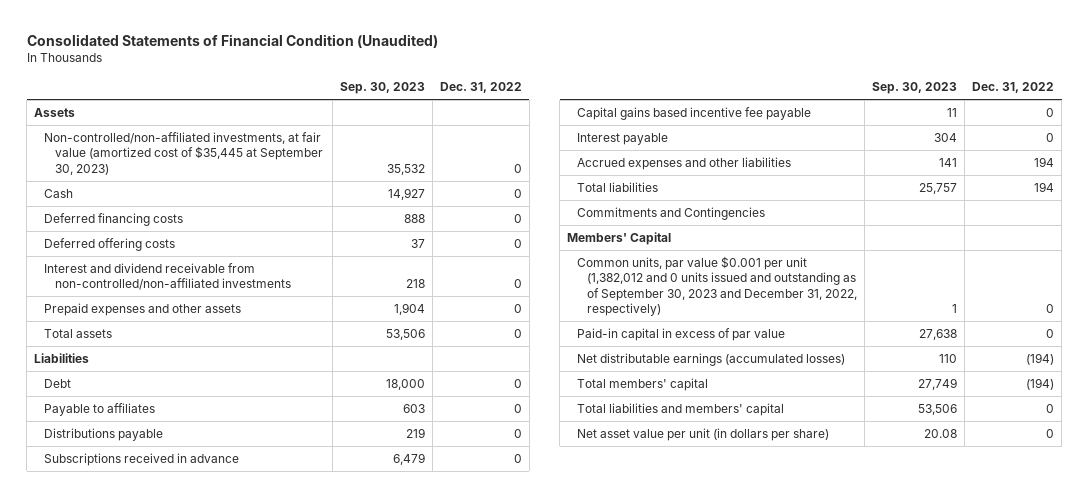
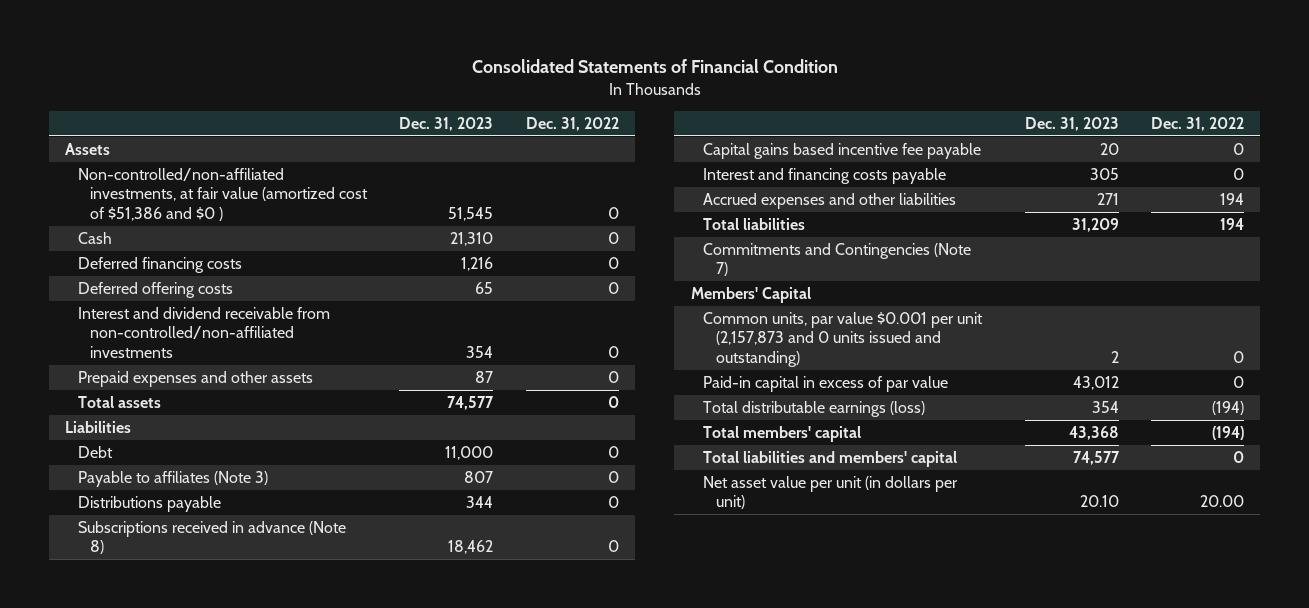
- Consolidated Statements of Financial Condition (Unaudited)
+ Consolidated Statements of Financial Condition
- | Sep. 30, 2023 | Dec. 31, 2022
+ | Dec. 31, 2023 | Dec. 31, 2022
- Non-controlled/non-affiliated investments, at fair value (amortized cost of $35,445 at September 30, 2023) | 35,532 | 0
+ Non-controlled/non-affiliated investments, at fair value (amortized cost of $51,386 and $0 ) | 51,545 | 0
- Payable to affiliates | 603 | 0
+ Payable to affiliates (Note 3) | 807 | 0
- Subscriptions received in advance | 6,479 | 0
+ Subscriptions received in advance (Note 8) | 18,462 | 0
- Interest payable | 304 | 0
+ Interest and financing costs payable | 305 | 0
- Commitments and Contingencies
+ Commitments and Contingencies (Note 7)
- Common units, par value $0.001 per unit (1,382,012 and 0 units issued and outstanding as of September 30, 2023 and December 31, 2022, respectively) | 1 | 0
+ Common units, par value $0.001 per unit (2,157,873 and 0 units issued and outstanding) | 2 | 0
- Net distributable earnings (accumulated losses) | 110 | (194)
+ Total distributable earnings (loss) | 354 | (194)
- Net asset value per unit (in dollars per share) | 20.08 | 0
+ Net asset value per unit (in dollars per unit) | 20.10 | 20.00

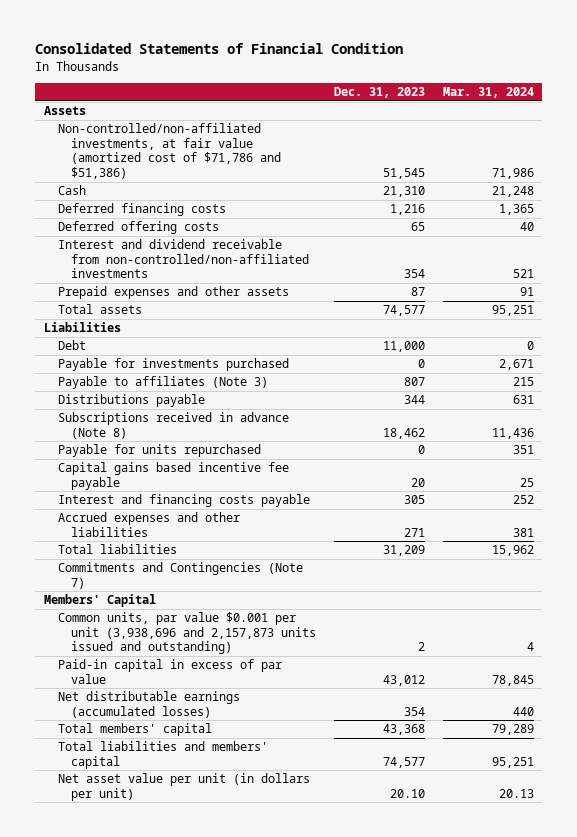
- | Dec. 31, 2023 | Dec. 31, 2022
+ | Dec. 31, 2023 | Mar. 31, 2024
- Non-controlled/non-affiliated investments, at fair value (amortized cost of $51,386 and $0 ) | 51,545 | 0
+ Non-controlled/non-affiliated investments, at fair value (amortized cost of $71,786 and $51,386) | 51,545 | 71,986
+ Payable for investments purchased | 0 | 2,671
+ Payable for units repurchased | 0 | 351
- Common units, par value $0.001 per unit (2,157,873 and 0 units issued and outstanding) | 2 | 0
+ Common units, par value $0.001 per unit (3,938,696 and 2,157,873 units issued and outstanding) | 2 | 4
- Total distributable earnings (loss) | 354 | (194)
+ Net distributable earnings (accumulated losses) | 354 | 440

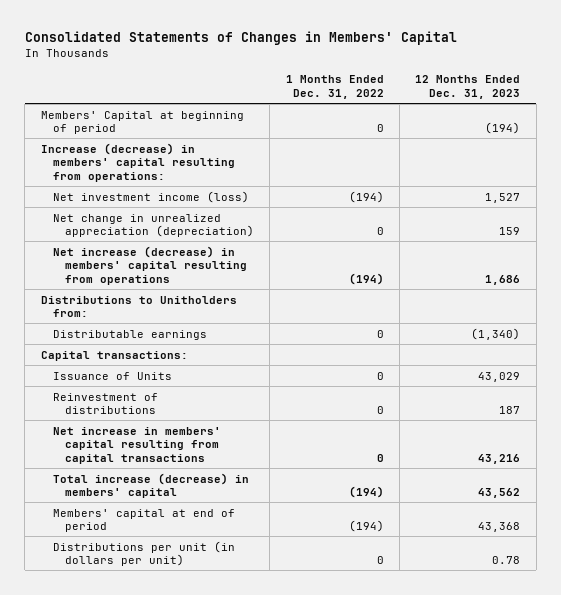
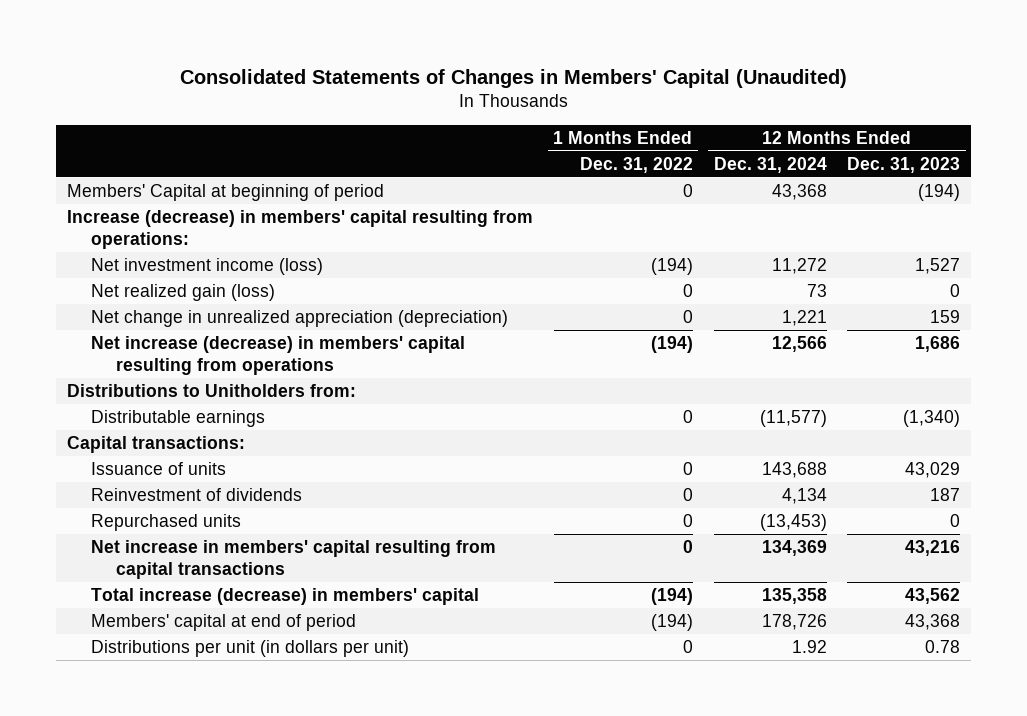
- Consolidated Statements of Changes in Members' Capital
+ Consolidated Statements of Changes in Members' Capital (Unaudited)
- | 1 Months Ended Dec. 31, 2022 | 12 Months Ended Dec. 31, 2023
+ | 1 Months Ended Dec. 31, 2022 | 12 Months Ended Dec. 31, 2024 | 12 Months Ended Dec. 31, 2023
+ Net realized gain (loss) | 0 | 73 | 0
- Issuance of Units | 0 | 43,029
- Reinvestment of distributions | 0 | 187
+ Issuance of units | 0 | 143,688 | 43,029
+ Reinvestment of dividends | 0 | 4,134 | 187
+ Repurchased units | 0 | (13,453) | 0

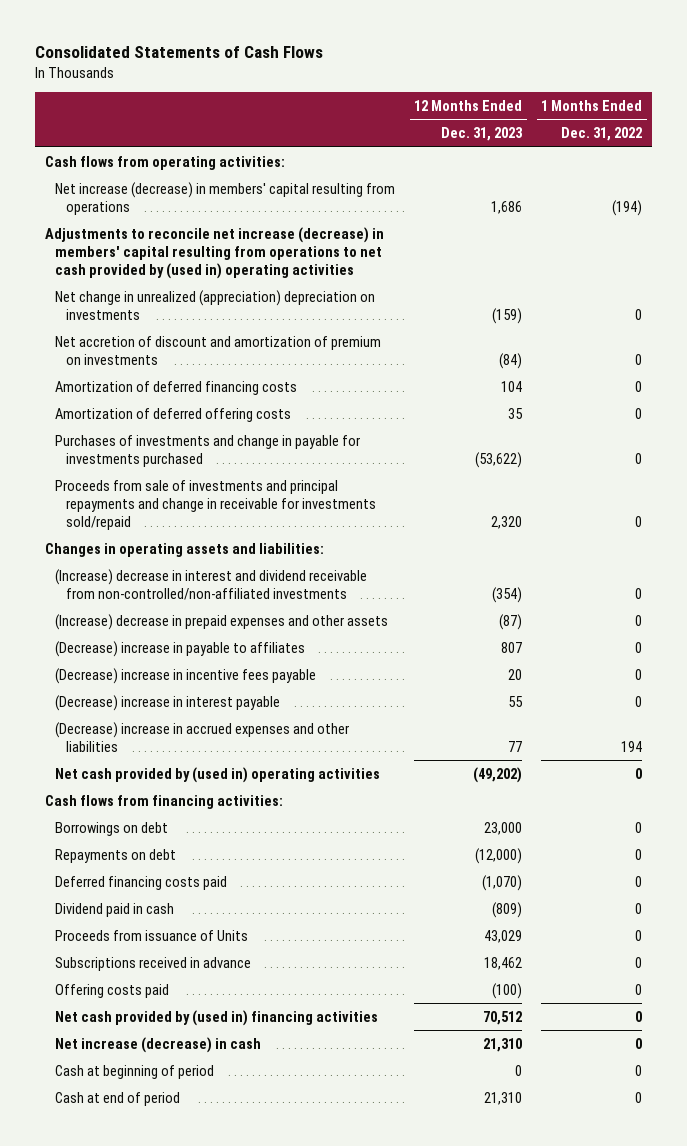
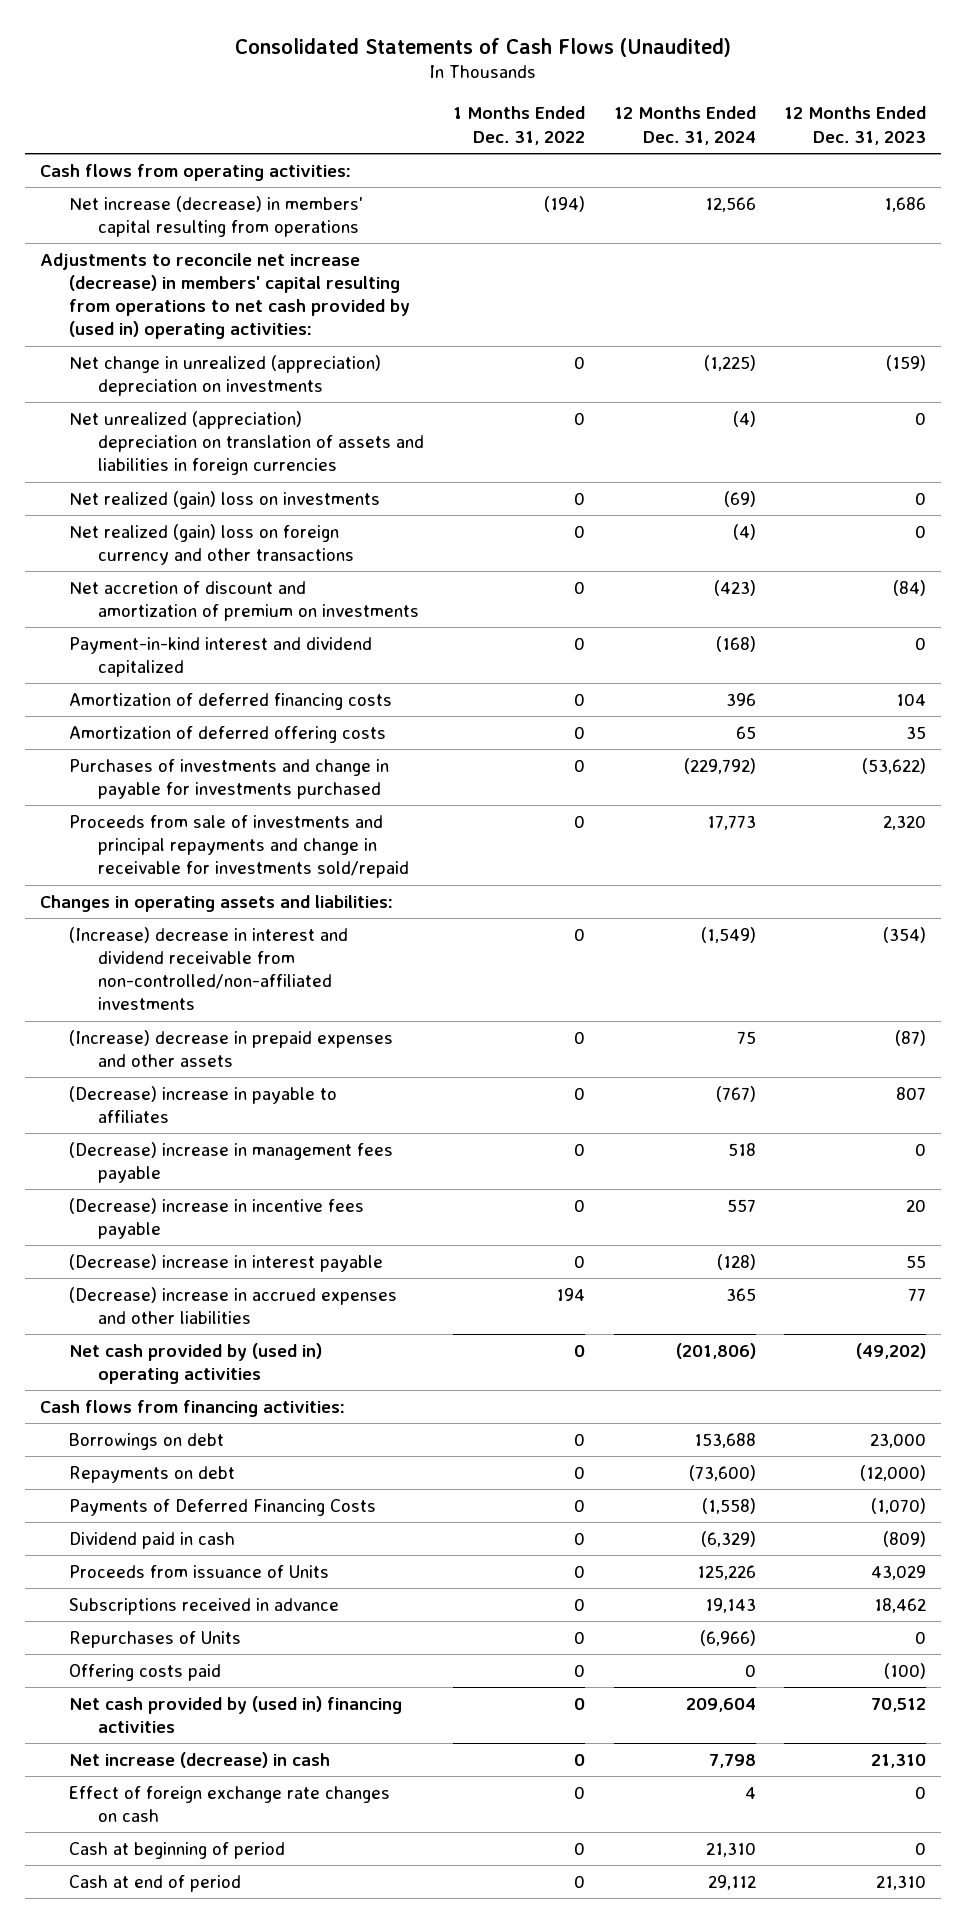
- Consolidated Statements of Cash Flows
+ Consolidated Statements of Cash Flows (Unaudited)
- | 12 Months Ended Dec. 31, 2023 | 1 Months Ended Dec. 31, 2022
+ | 1 Months Ended Dec. 31, 2022 | 12 Months Ended Dec. 31, 2024 | 12 Months Ended Dec. 31, 2023
- Adjustments to reconcile net increase (decrease) in members' capital resulting from operations to net cash provided by (used in) operating activities
+ Adjustments to reconcile net increase (decrease) in members' capital resulting from operations to net cash provided by (used in) operating activities:
+ Net unrealized (appreciation) depreciation on translation of assets and liabilities in foreign currencies | 0 | (4) | 0
+ Net realized (gain) loss on investments | 0 | (69) | 0
+ Net realized (gain) loss on foreign currency and other transactions | 0 | (4) | 0
+ Payment-in-kind interest and dividend capitalized | 0 | (168) | 0
+ (Decrease) increase in management fees payable | 0 | 518 | 0
- Deferred financing costs paid | (1,070) | 0
+ Payments of Deferred Financing Costs | 0 | (1,558) | (1,070)
+ Repurchases of Units | 0 | (6,966) | 0
+ Effect of foreign exchange rate changes on cash | 0 | 4 | 0

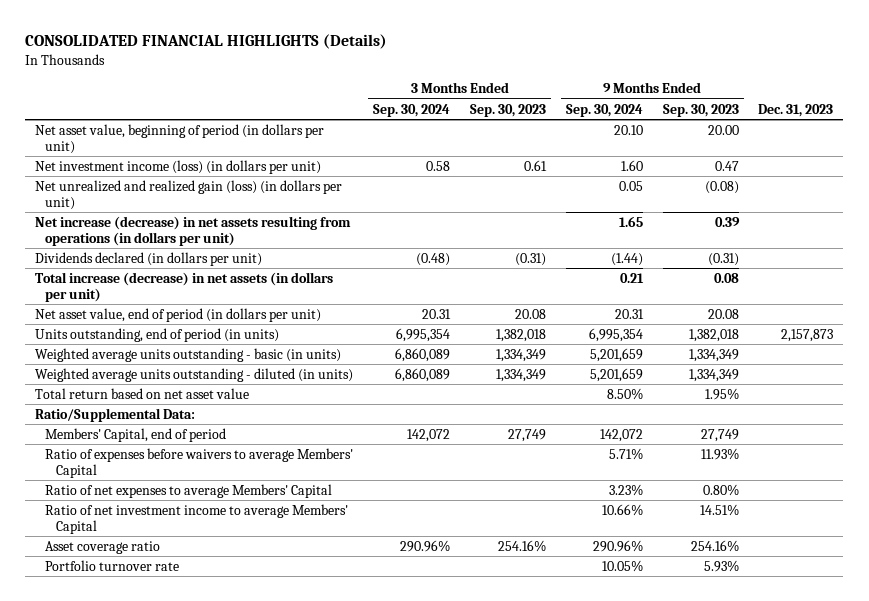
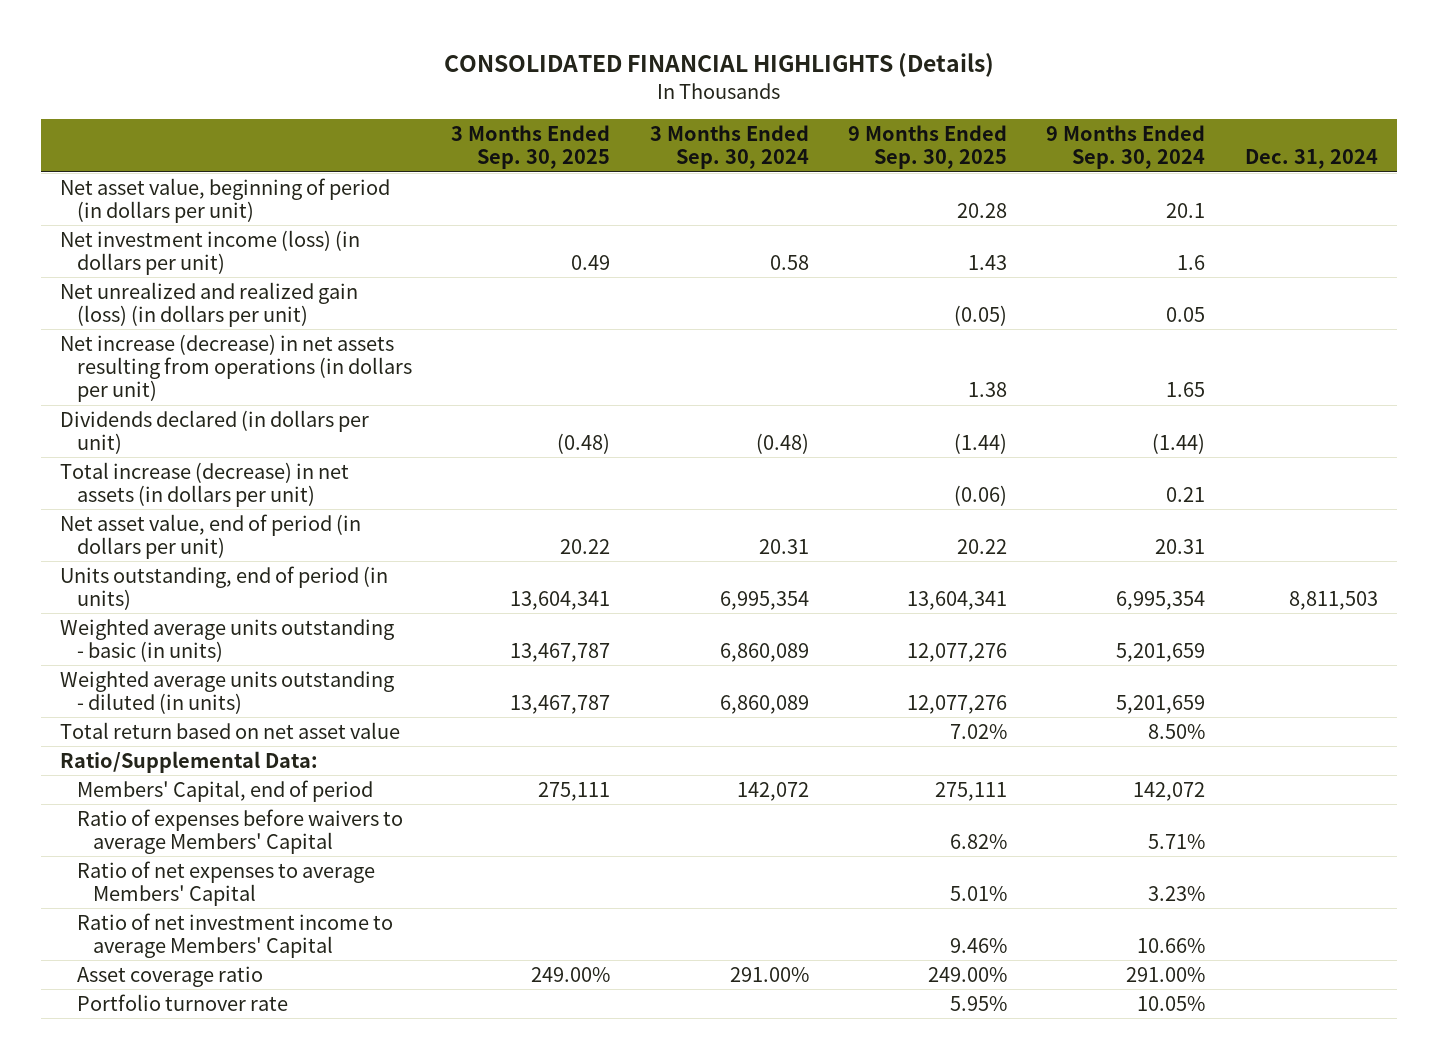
- | 3 Months Ended Sep. 30, 2024 | 3 Months Ended Sep. 30, 2023 | 9 Months Ended Sep. 30, 2024 | 9 Months Ended Sep. 30, 2023 | Dec. 31, 2023
+ | 3 Months Ended Sep. 30, 2025 | 3 Months Ended Sep. 30, 2024 | 9 Months Ended Sep. 30, 2025 | 9 Months Ended Sep. 30, 2024 | Dec. 31, 2024
- Net asset value, beginning of period (in dollars per unit) | | | 20.10 | 20.00 |
- Net investment income (loss) (in dollars per unit) | 0.58 | 0.61 | 1.60 | 0.47 |
+ Net asset value, beginning of period (in dollars per unit) | | | 20.28 | 20.1 |
+ Net investment income (loss) (in dollars per unit) | 0.49 | 0.58 | 1.43 | 1.6 |
- Asset coverage ratio | 290.96% | 254.16% | 290.96% | 254.16% |
+ Asset coverage ratio | 249.00% | 291.00% | 249.00% | 291.00% |

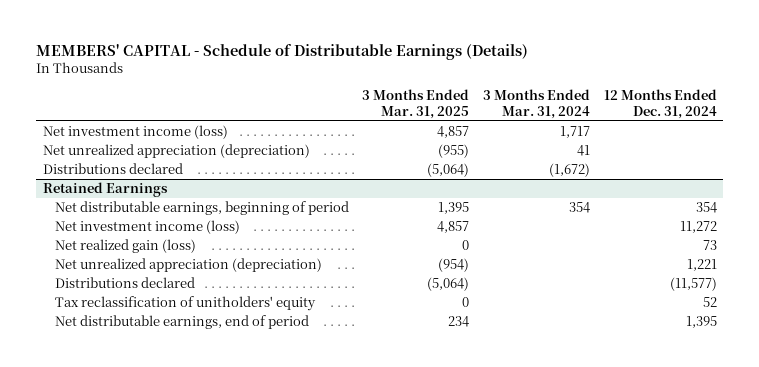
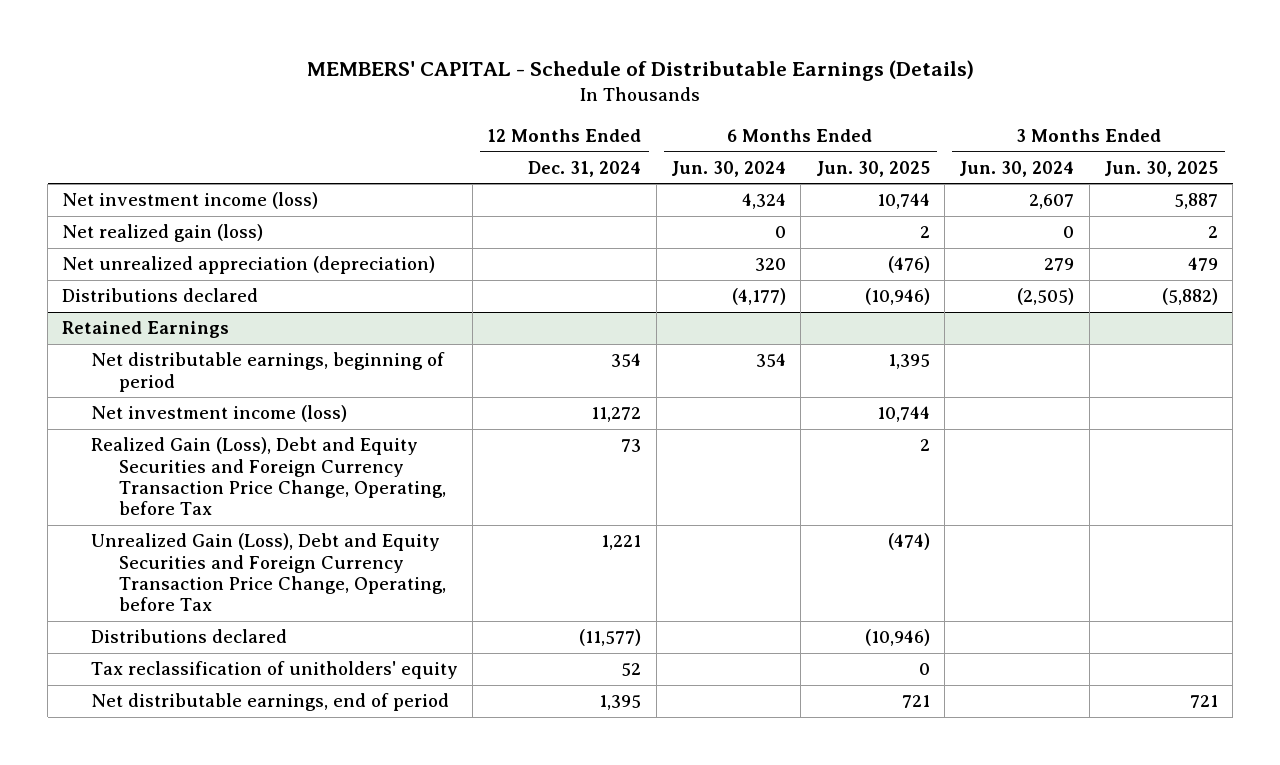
- | 3 Months Ended Mar. 31, 2025 | 3 Months Ended Mar. 31, 2024 | 12 Months Ended Dec. 31, 2024
+ | 12 Months Ended Dec. 31, 2024 | 6 Months Ended Jun. 30, 2024 | 6 Months Ended Jun. 30, 2025 | 3 Months Ended Jun. 30, 2024 | 3 Months Ended Jun. 30, 2025
+ Net realized gain (loss) | | 0 | 2 | 0 | 2
@ Retained Earnings
- Net realized gain (loss) | 0 | | 73
- Net unrealized appreciation (depreciation) | (954) | | 1,221
+ Realized Gain (Loss), Debt and Equity Securities and Foreign Currency Transaction Price Change, Operating, before Tax | 73 | | 2 | |
+ Unrealized Gain (Loss), Debt and Equity Securities and Foreign Currency Transaction Price Change, Operating, before Tax | 1,221 | | (474) | |

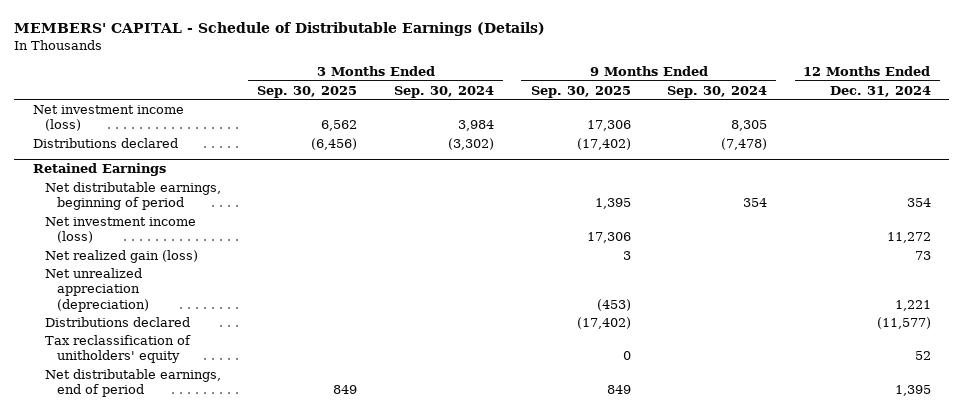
- | 12 Months Ended Dec. 31, 2024 | 6 Months Ended Jun. 30, 2024 | 6 Months Ended Jun. 30, 2025 | 3 Months Ended Jun. 30, 2024 | 3 Months Ended Jun. 30, 2025
+ | 3 Months Ended Sep. 30, 2025 | 3 Months Ended Sep. 30, 2024 | 9 Months Ended Sep. 30, 2025 | 9 Months Ended Sep. 30, 2024 | 12 Months Ended Dec. 31, 2024
- Net realized gain (loss) | | 0 | 2 | 0 | 2
- Net unrealized appreciation (depreciation) | | 320 | (476) | 279 | 479
@ Retained Earnings
- Realized Gain (Loss), Debt and Equity Securities and Foreign Currency Transaction Price Change, Operating, before Tax | 73 | | 2 | |
- Unrealized Gain (Loss), Debt and Equity Securities and Foreign Currency Transaction Price Change, Operating, before Tax | 1,221 | | (474) | |
+ Net realized gain (loss) | | | 3 | | 73
+ Net unrealized appreciation (depreciation) | | | (453) | | 1,221

